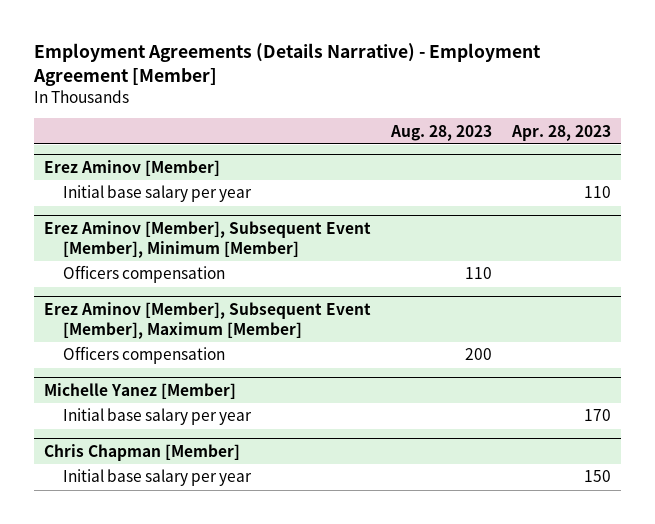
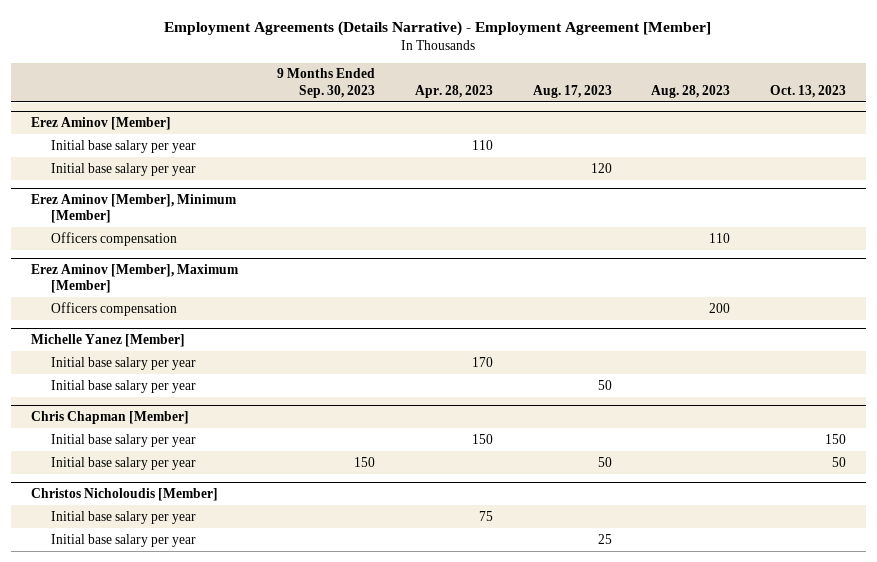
- | Aug. 28, 2023 | Apr. 28, 2023
+ | 9 Months Ended Sep. 30, 2023 | Apr. 28, 2023 | Aug. 17, 2023 | Aug. 28, 2023 | Oct. 13, 2023
- Erez Aminov [Member], Subsequent Event [Member], Minimum [Member]
@ Erez Aminov [Member]
+ Initial base salary per year | | | 120 | |
+ Erez Aminov [Member], Minimum [Member]
- Erez Aminov [Member], Subsequent Event [Member], Maximum [Member]
+ Erez Aminov [Member], Maximum [Member]
@ Michelle Yanez [Member]
+ Initial base salary per year | | | 50 | |
@ Chris Chapman [Member]
+ Initial base salary per year | 150 | | 50 | | 50
+ Christos Nicholoudis [Member]
+ Initial base salary per year | | 75 | | |
+ Initial base salary per year | | | 25 | |

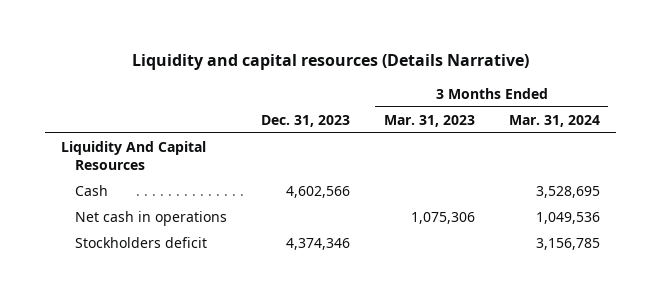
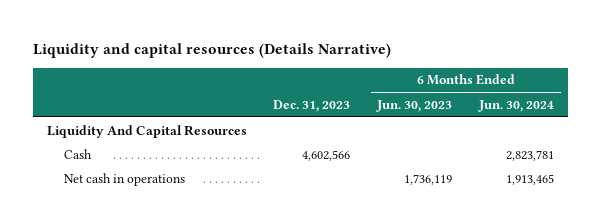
- | Dec. 31, 2023 | 3 Months Ended Mar. 31, 2023 | 3 Months Ended Mar. 31, 2024
+ | Dec. 31, 2023 | 6 Months Ended Jun. 30, 2023 | 6 Months Ended Jun. 30, 2024
- Stockholders deficit | 4,374,346 | | 3,156,785

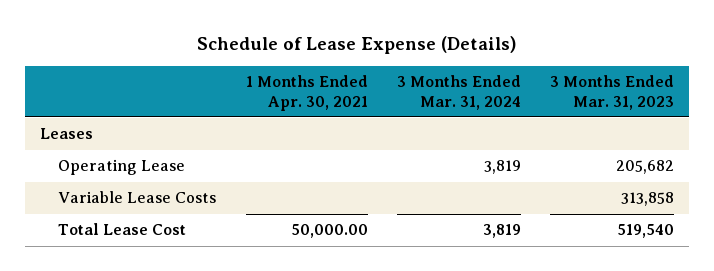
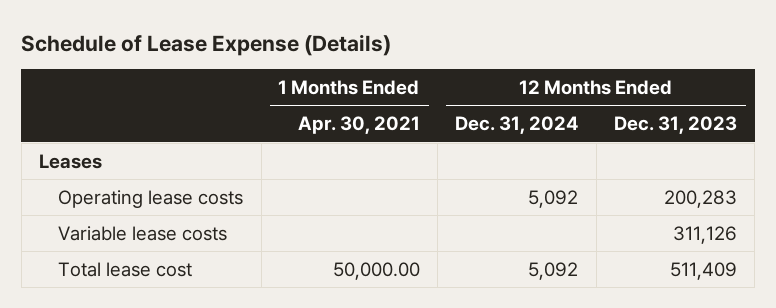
- | 1 Months Ended Apr. 30, 2021 | 3 Months Ended Mar. 31, 2024 | 3 Months Ended Mar. 31, 2023
+ | 1 Months Ended Apr. 30, 2021 | 12 Months Ended Dec. 31, 2024 | 12 Months Ended Dec. 31, 2023
- Operating Lease | | 3,819 | 205,682
- Variable Lease Costs | | | 313,858
- Total Lease Cost | 50,000.00 | 3,819 | 519,540
+ Operating lease costs | | 5,092 | 200,283
+ Variable lease costs | | | 311,126
+ Total lease cost | 50,000.00 | 5,092 | 511,409

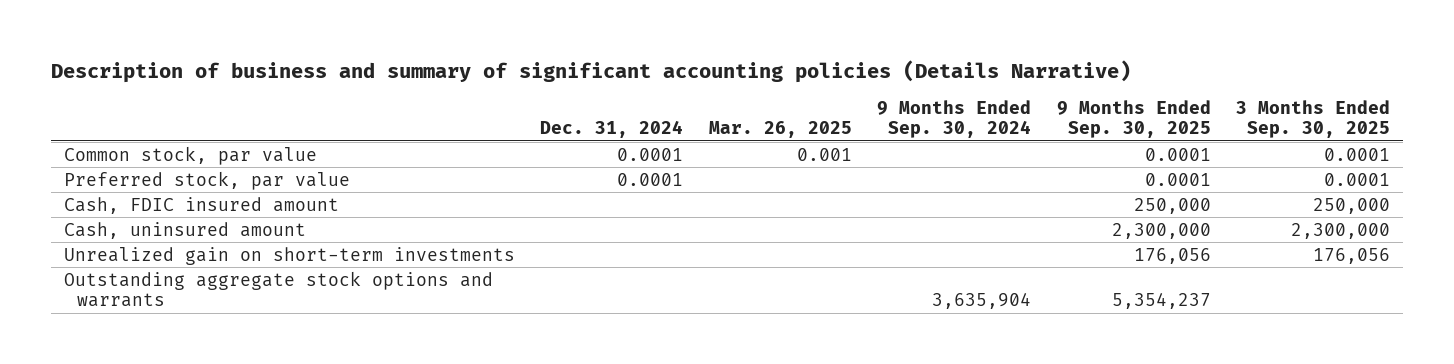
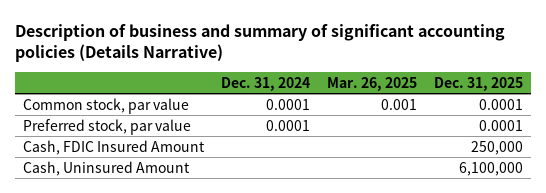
- | Dec. 31, 2024 | Mar. 26, 2025 | 9 Months Ended Sep. 30, 2024 | 9 Months Ended Sep. 30, 2025 | 3 Months Ended Sep. 30, 2025
+ | Dec. 31, 2024 | Mar. 26, 2025 | Dec. 31, 2025
- Cash, FDIC insured amount | | | | 250,000 | 250,000
- Cash, uninsured amount | | | | 2,300,000 | 2,300,000
- Unrealized gain on short-term investments | | | | 176,056 | 176,056
- Outstanding aggregate stock options and warrants | | | 3,635,904 | 5,354,237 |
+ Cash, FDIC Insured Amount | | | 250,000
+ Cash, Uninsured Amount | | | 6,100,000

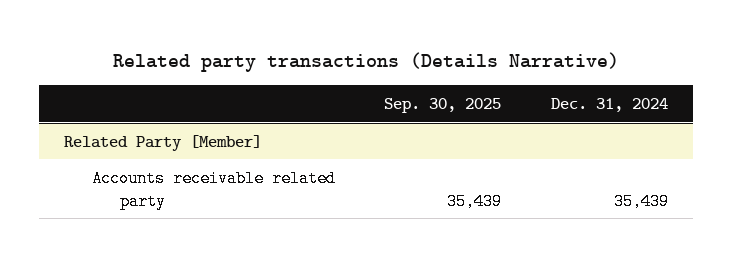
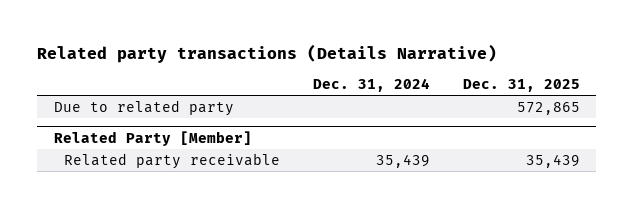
- | Sep. 30, 2025 | Dec. 31, 2024
+ | Dec. 31, 2024 | Dec. 31, 2025
+ Due to related party | | 572,865
@ Related Party [Member]
- Accounts receivable related party | 35,439 | 35,439
+ Related party receivable | 35,439 | 35,439

